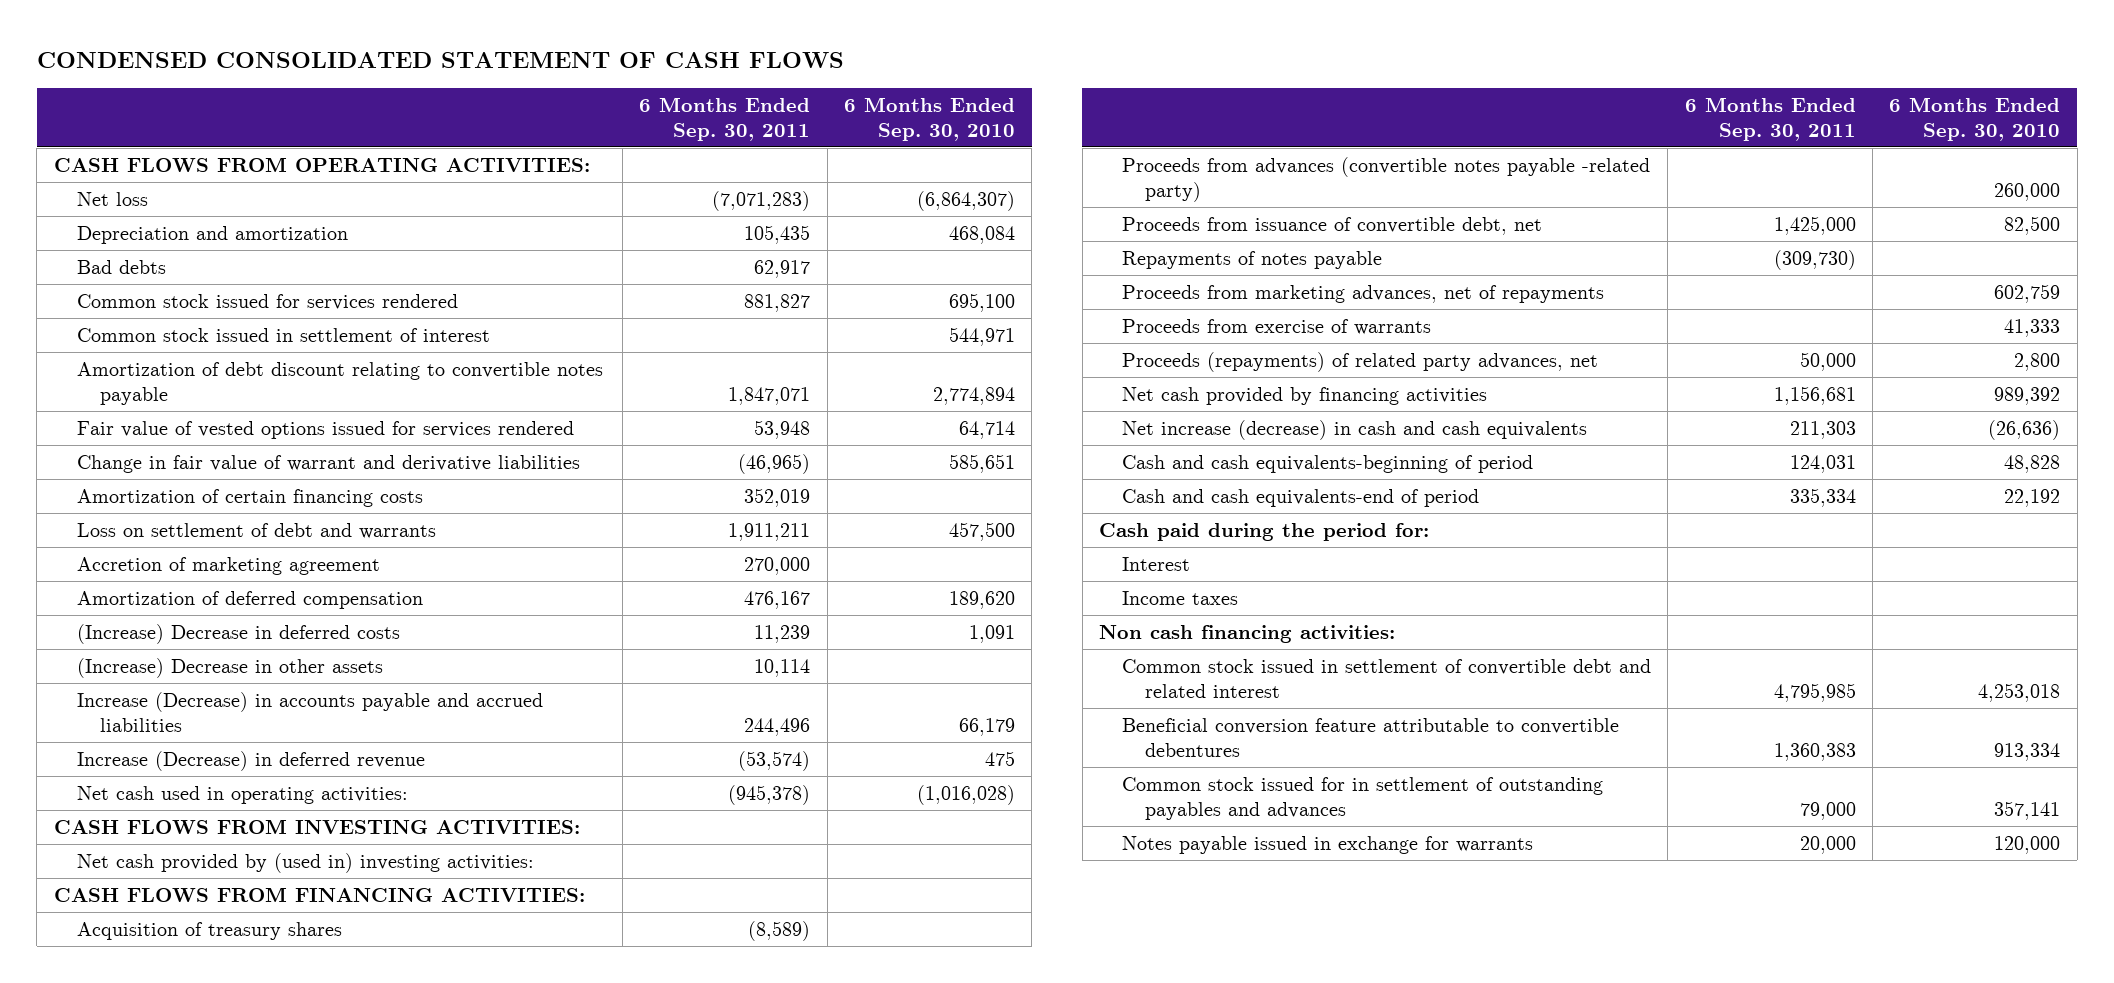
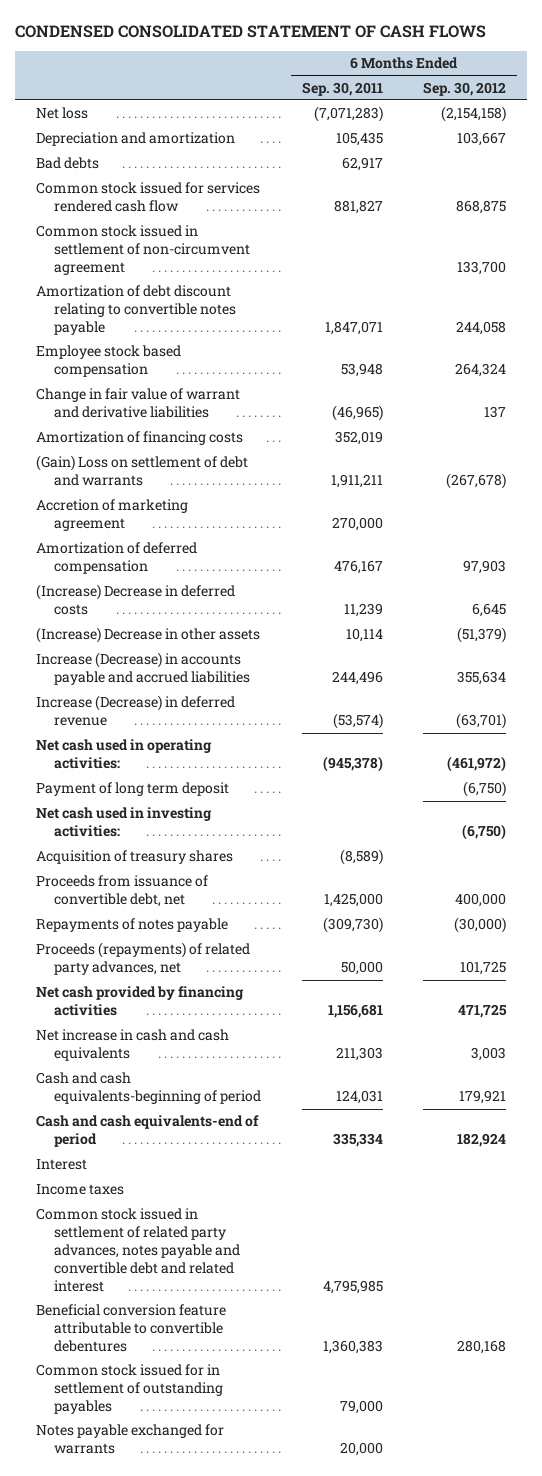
- | 6 Months Ended Sep. 30, 2011 | 6 Months Ended Sep. 30, 2010
+ | 6 Months Ended Sep. 30, 2011 | 6 Months Ended Sep. 30, 2012
- CASH FLOWS FROM OPERATING ACTIVITIES:
- Common stock issued for services rendered | 881,827 | 695,100
- Common stock issued in settlement of interest | | 544,971
+ Common stock issued for services rendered cash flow | 881,827 | 868,875
+ Common stock issued in settlement of non-circumvent agreement | | 133,700
- Fair value of vested options issued for services rendered | 53,948 | 64,714
+ Employee stock based compensation | 53,948 | 264,324
- Amortization of certain financing costs | 352,019 |
- Loss on settlement of debt and warrants | 1,911,211 | 457,500
+ Amortization of financing costs | 352,019 |
+ (Gain) Loss on settlement of debt and warrants | 1,911,211 | (267,678)
- CASH FLOWS FROM INVESTING ACTIVITIES:
- Net cash provided by (used in) investing activities:
- CASH FLOWS FROM FINANCING ACTIVITIES:
+ Payment of long term deposit | | (6,750)
+ Net cash used in investing activities: | | (6,750)
- Proceeds from advances (convertible notes payable -related party) | | 260,000
- Proceeds from marketing advances, net of repayments | | 602,759
- Proceeds from exercise of warrants | | 41,333
- Net increase (decrease) in cash and cash equivalents | 211,303 | (26,636)
+ Net increase in cash and cash equivalents | 211,303 | 3,003
- Cash paid during the period for:
- Non cash financing activities:
- Common stock issued in settlement of convertible debt and related interest | 4,795,985 | 4,253,018
+ Common stock issued in settlement of related party advances, notes payable and convertible debt and related interest | 4,795,985 |
- Common stock issued for in settlement of outstanding payables and advances | 79,000 | 357,141
- Notes payable issued in exchange for warrants | 20,000 | 120,000
+ Common stock issued for in settlement of outstanding payables | 79,000 |
+ Notes payable exchanged for warrants | 20,000 |

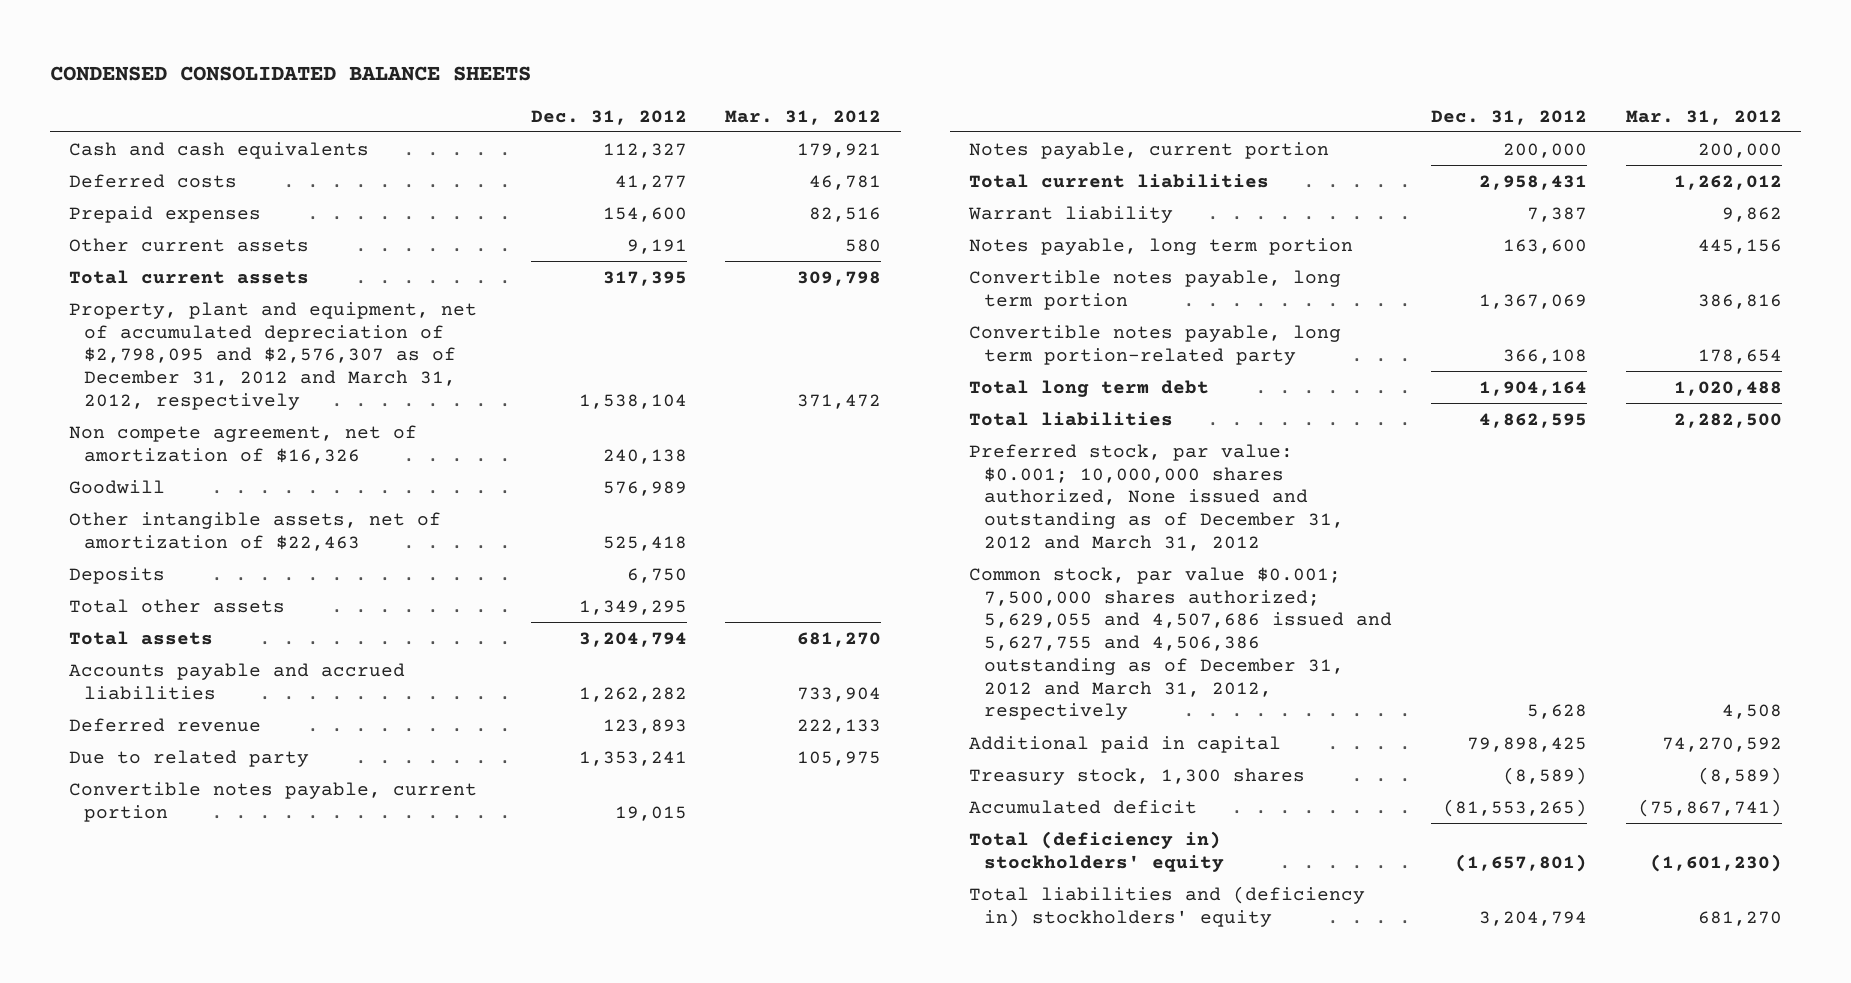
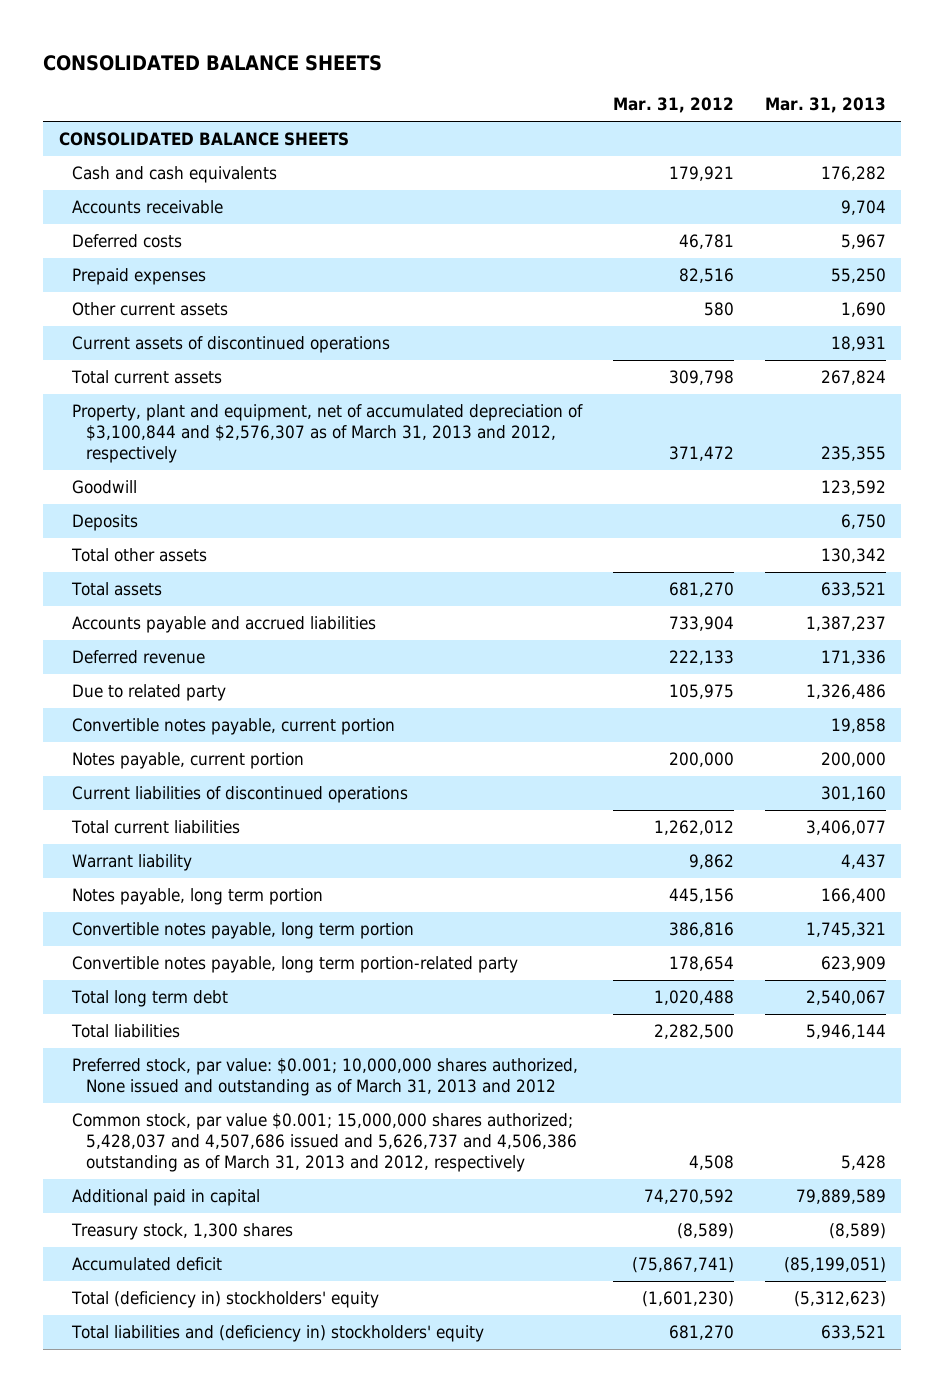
- CONDENSED CONSOLIDATED BALANCE SHEETS
+ CONSOLIDATED BALANCE SHEETS
- | Dec. 31, 2012 | Mar. 31, 2012
+ | Mar. 31, 2012 | Mar. 31, 2013
+ CONSOLIDATED BALANCE SHEETS
+ Accounts receivable | | 9,704
+ Current assets of discontinued operations | | 18,931
- Property, plant and equipment, net of accumulated depreciation of $2,798,095 and $2,576,307 as of December 31, 2012 and March 31, 2012, respectively | 1,538,104 | 371,472
- Non compete agreement, net of amortization of $16,326 | 240,138 |
+ Property, plant and equipment, net of accumulated depreciation of $3,100,844 and $2,576,307 as of March 31, 2013 and 2012, respectively | 371,472 | 235,355
- Other intangible assets, net of amortization of $22,463 | 525,418 |
+ Current liabilities of discontinued operations | | 301,160
- Preferred stock, par value: $0.001; 10,000,000 shares authorized, None issued and outstanding as of December 31, 2012 and March 31, 2012
- Common stock, par value $0.001; 7,500,000 shares authorized; 5,629,055 and 4,507,686 issued and 5,627,755 and 4,506,386 outstanding as of December 31, 2012 and March 31, 2012, respectively | 5,628 | 4,508
+ Preferred stock, par value: $0.001; 10,000,000 shares authorized, None issued and outstanding as of March 31, 2013 and 2012
+ Common stock, par value $0.001; 15,000,000 shares authorized; 5,428,037 and 4,507,686 issued and 5,626,737 and 4,506,386 outstanding as of March 31, 2013 and 2012, respectively | 4,508 | 5,428

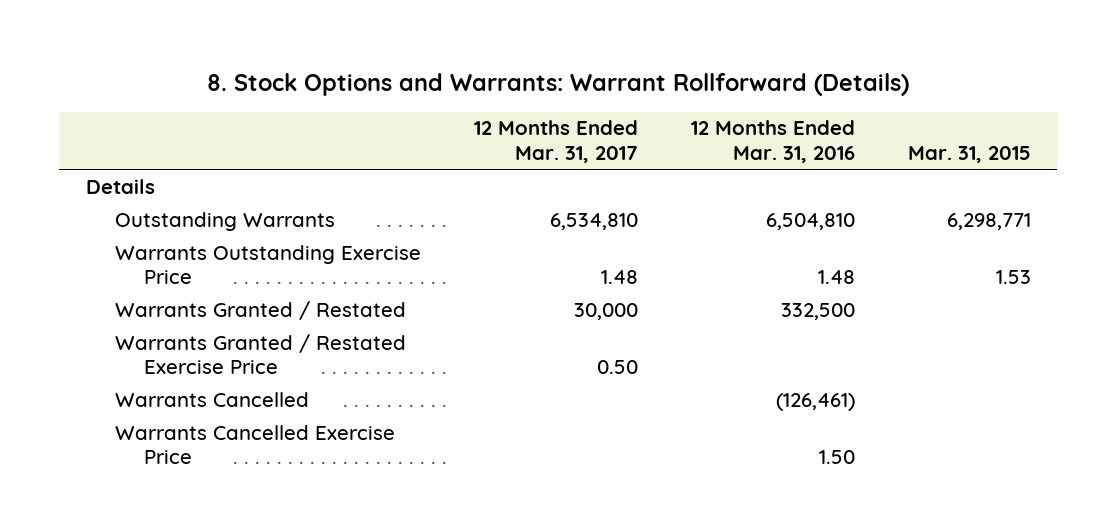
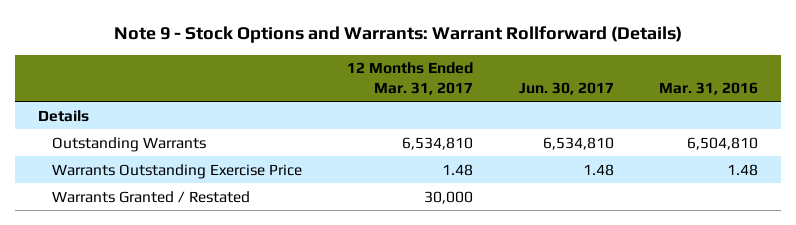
- 8. Stock Options and Warrants: Warrant Rollforward (Details)
+ Note 9 - Stock Options and Warrants: Warrant Rollforward (Details)
- | 12 Months Ended Mar. 31, 2017 | 12 Months Ended Mar. 31, 2016 | Mar. 31, 2015
+ | 12 Months Ended Mar. 31, 2017 | Jun. 30, 2017 | Mar. 31, 2016
- Warrants Granted / Restated Exercise Price | 0.50 | |
- Warrants Cancelled | | (126,461) |
- Warrants Cancelled Exercise Price | | 1.50 |

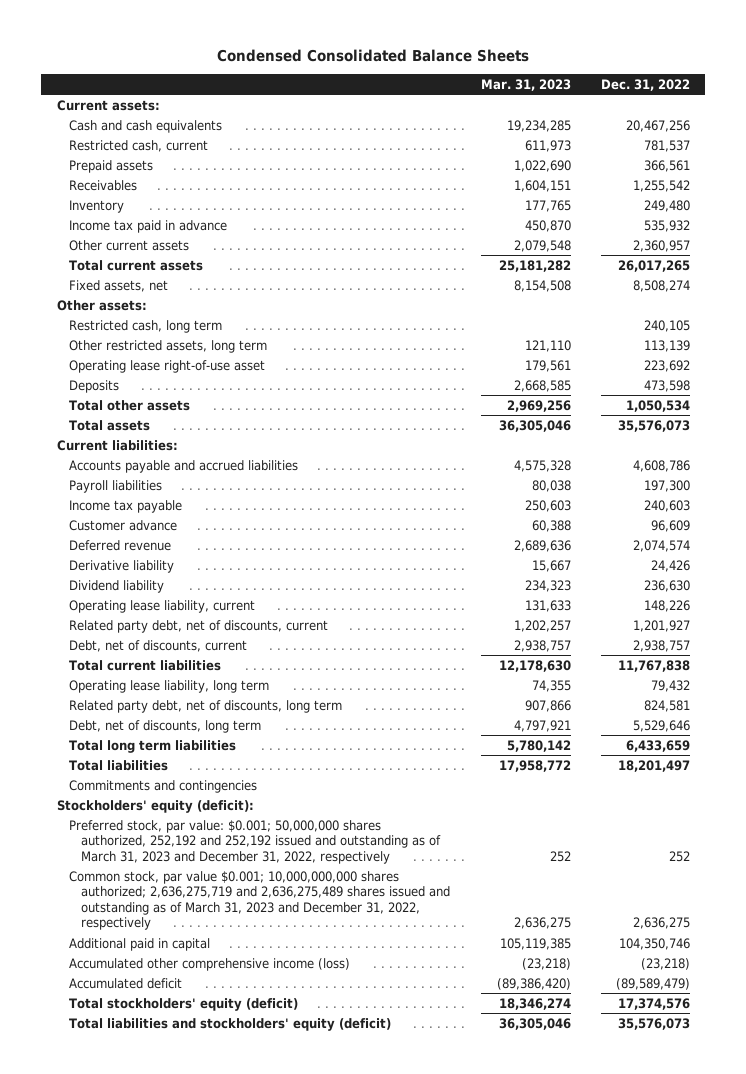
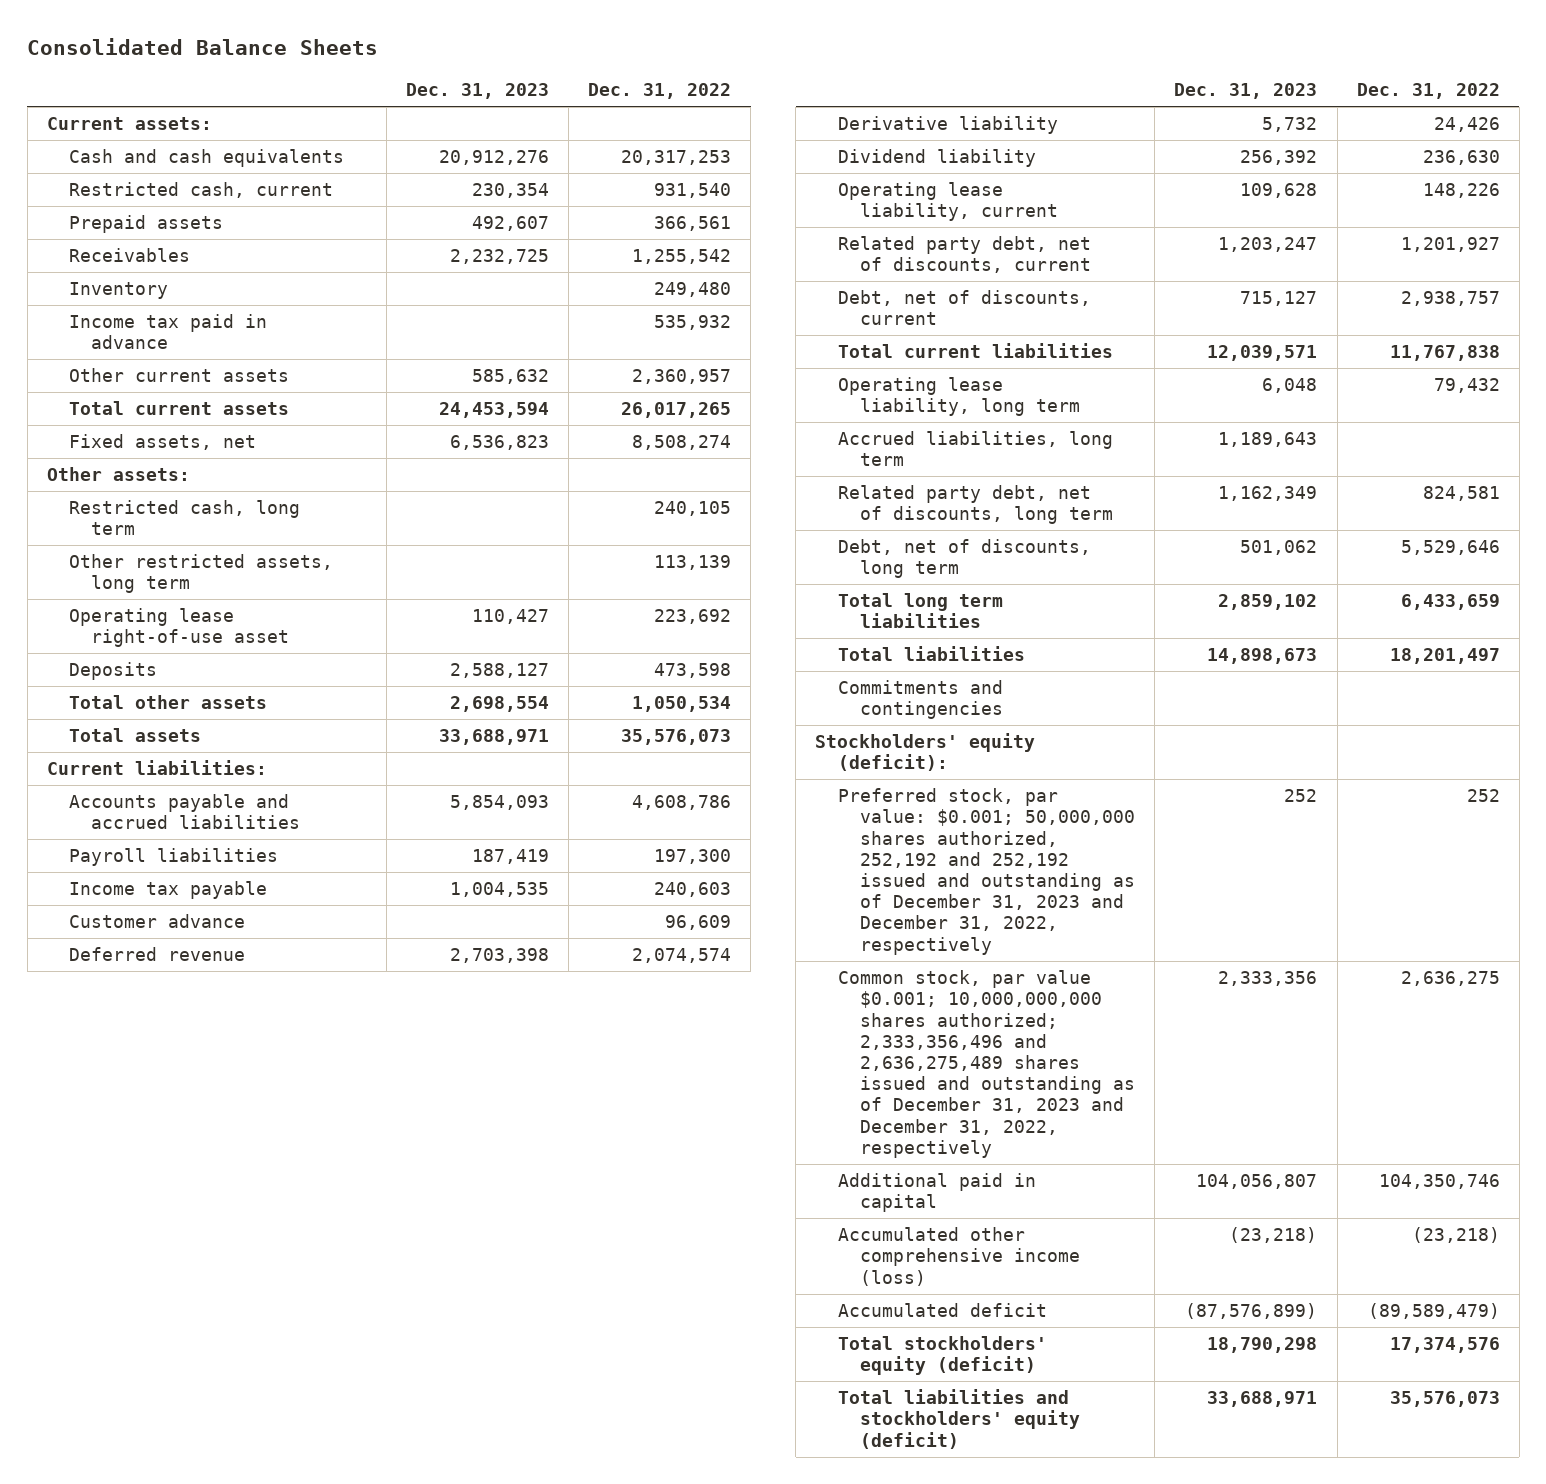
- Condensed Consolidated Balance Sheets
+ Consolidated Balance Sheets
- | Mar. 31, 2023 | Dec. 31, 2022
+ | Dec. 31, 2023 | Dec. 31, 2022
- Cash and cash equivalents | 19,234,285 | 20,467,256
- Restricted cash, current | 611,973 | 781,537
+ Cash and cash equivalents | 20,912,276 | 20,317,253
+ Restricted cash, current | 230,354 | 931,540
+ Accrued liabilities, long term | 1,189,643 |
- Preferred stock, par value: $0.001; 50,000,000 shares authorized, 252,192 and 252,192 issued and outstanding as of March 31, 2023 and December 31, 2022, respectively | 252 | 252
- Common stock, par value $0.001; 10,000,000,000 shares authorized; 2,636,275,719 and 2,636,275,489 shares issued and outstanding as of March 31, 2023 and December 31, 2022, respectively | 2,636,275 | 2,636,275
+ Preferred stock, par value: $0.001; 50,000,000 shares authorized, 252,192 and 252,192 issued and outstanding as of December 31, 2023 and December 31, 2022, respectively | 252 | 252
+ Common stock, par value $0.001; 10,000,000,000 shares authorized; 2,333,356,496 and 2,636,275,489 shares issued and outstanding as of December 31, 2023 and December 31, 2022, respectively | 2,333,356 | 2,636,275

